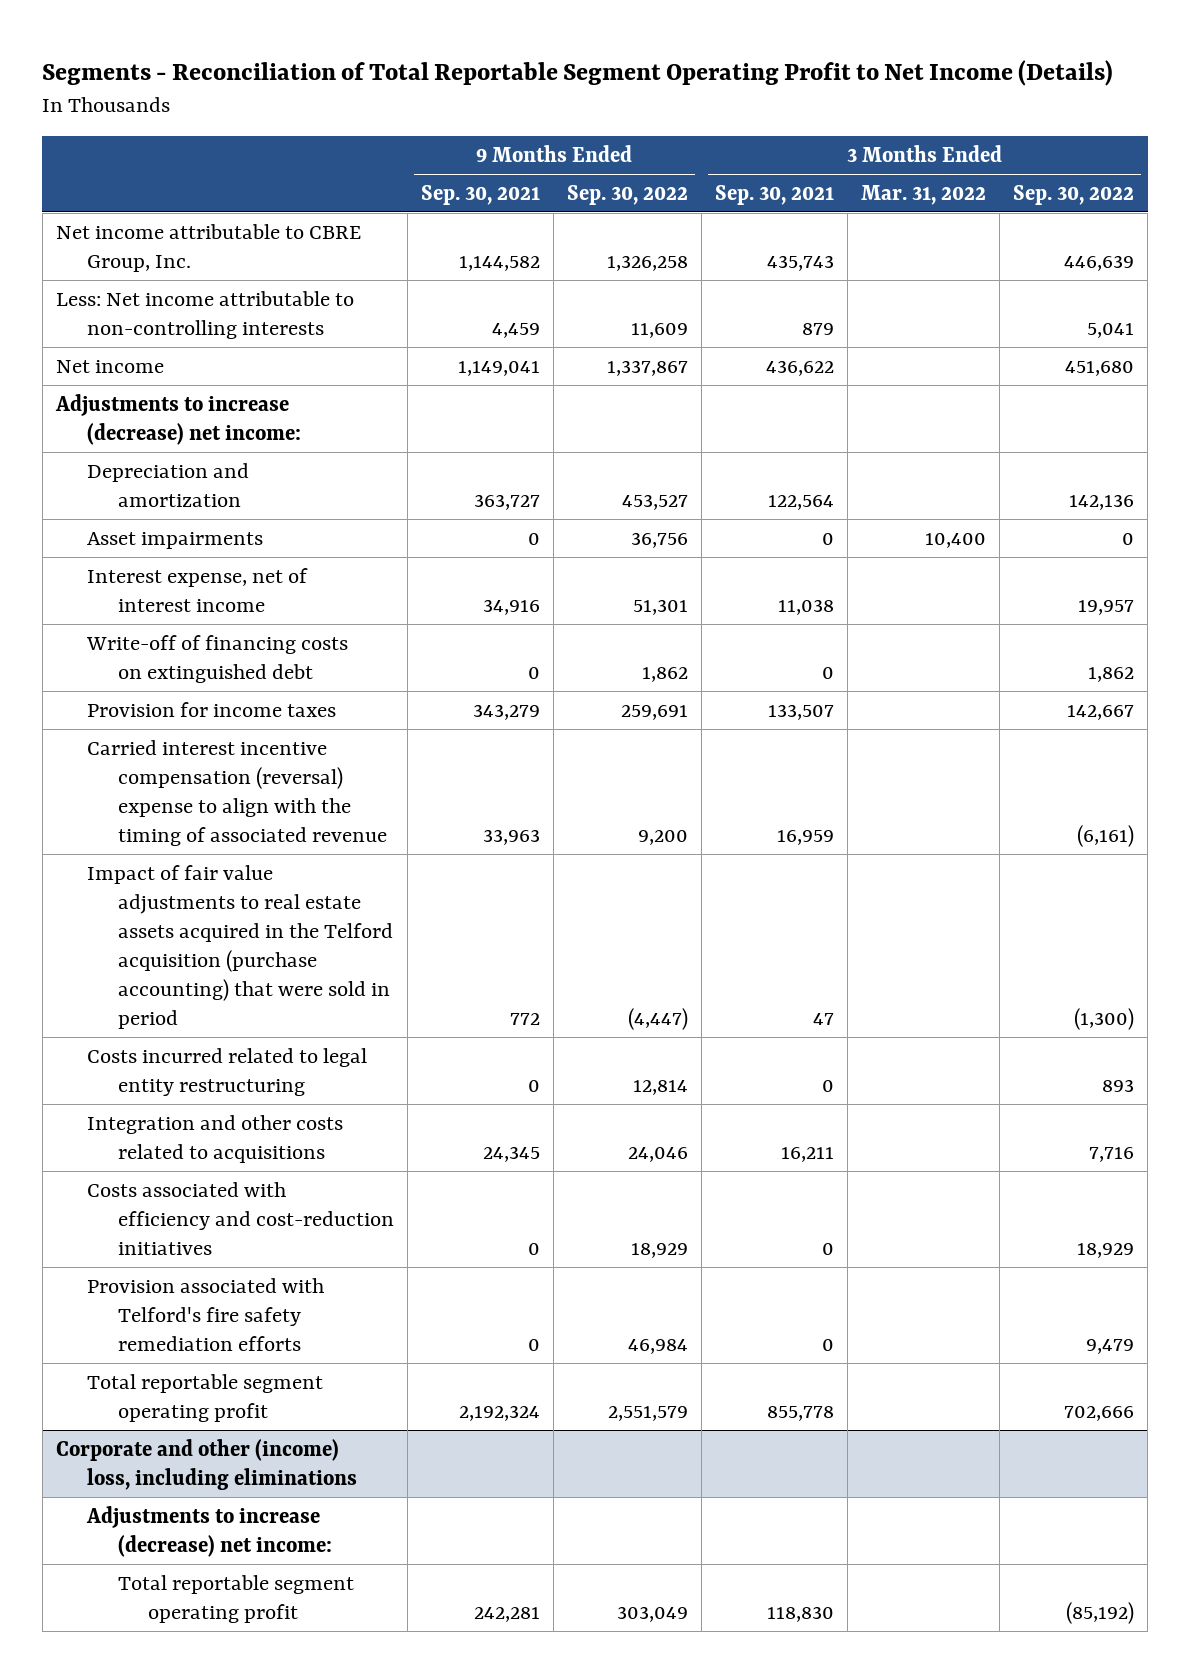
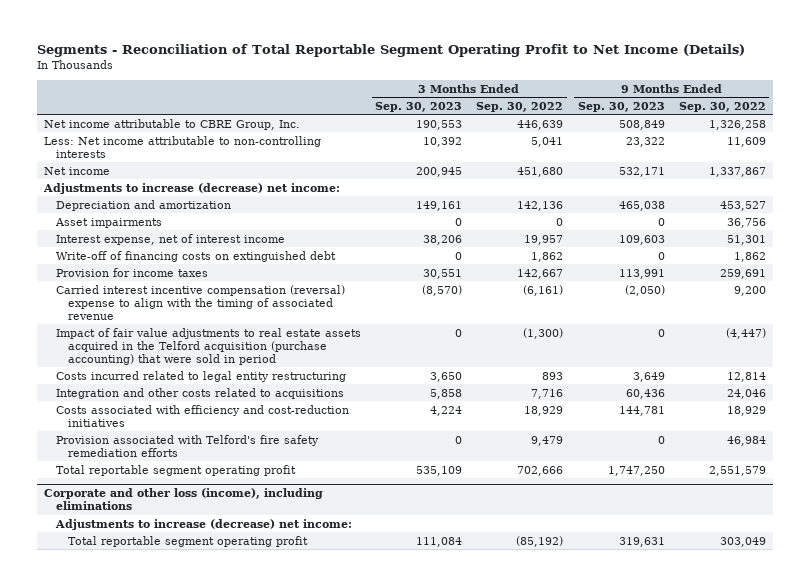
- | 9 Months Ended Sep. 30, 2021 | 9 Months Ended Sep. 30, 2022 | 3 Months Ended Sep. 30, 2021 | 3 Months Ended Mar. 31, 2022 | 3 Months Ended Sep. 30, 2022
+ | 3 Months Ended Sep. 30, 2023 | 3 Months Ended Sep. 30, 2022 | 9 Months Ended Sep. 30, 2023 | 9 Months Ended Sep. 30, 2022
- Corporate and other (income) loss, including eliminations
+ Corporate and other loss (income), including eliminations

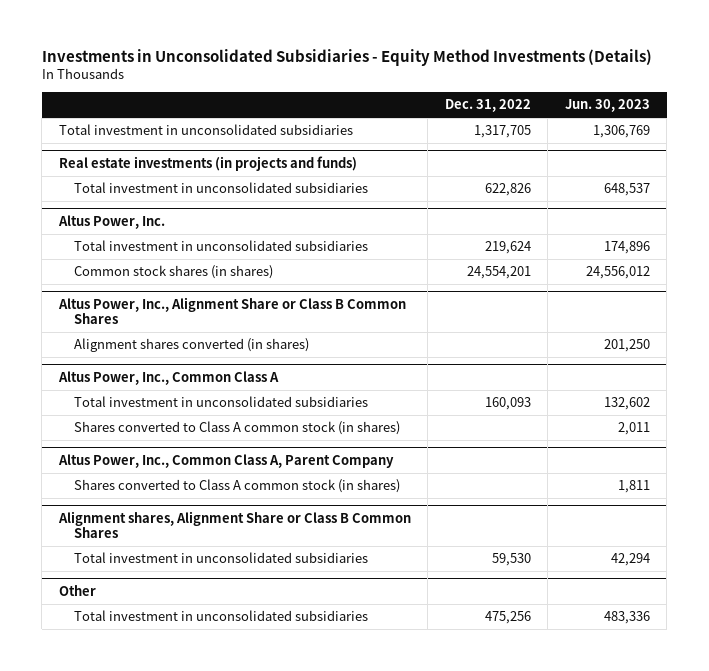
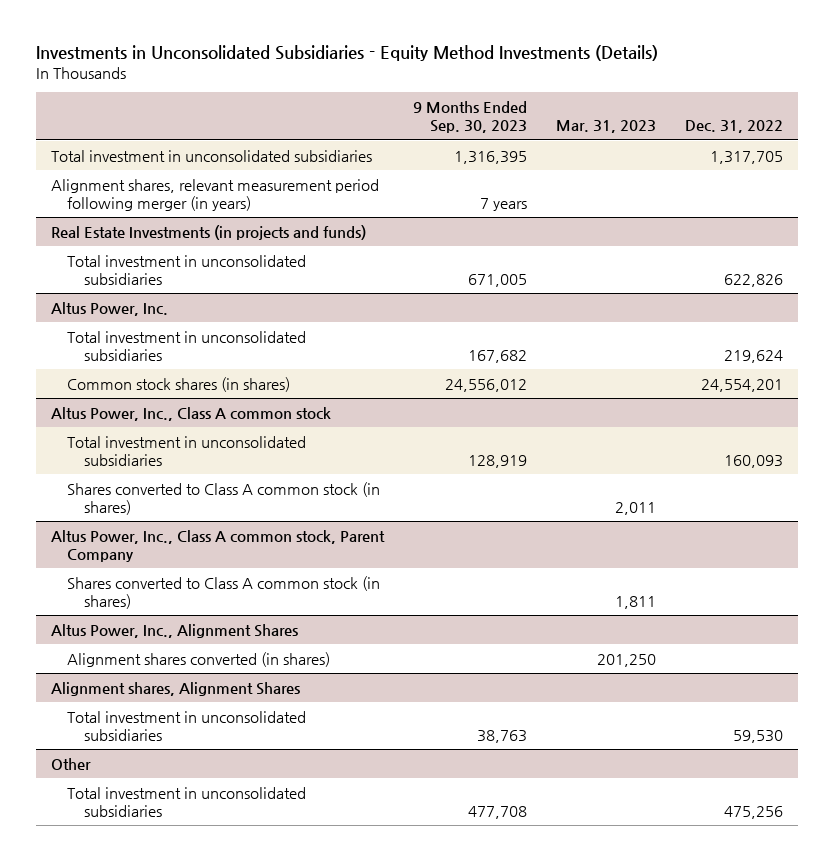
- | Dec. 31, 2022 | Jun. 30, 2023
+ | 9 Months Ended Sep. 30, 2023 | Mar. 31, 2023 | Dec. 31, 2022
- Real estate investments (in projects and funds)
+ Alignment shares, relevant measurement period following merger (in years) | 7 years | |
+ Real Estate Investments (in projects and funds)
- Altus Power, Inc., Alignment Share or Class B Common Shares
- Alignment shares converted (in shares) | | 201,250
- Altus Power, Inc., Common Class A
+ Altus Power, Inc., Class A common stock
- Altus Power, Inc., Common Class A, Parent Company
+ Altus Power, Inc., Class A common stock, Parent Company
- Alignment shares, Alignment Share or Class B Common Shares
+ Altus Power, Inc., Alignment Shares
+ Alignment shares converted (in shares) | | 201,250 |
+ Alignment shares, Alignment Shares

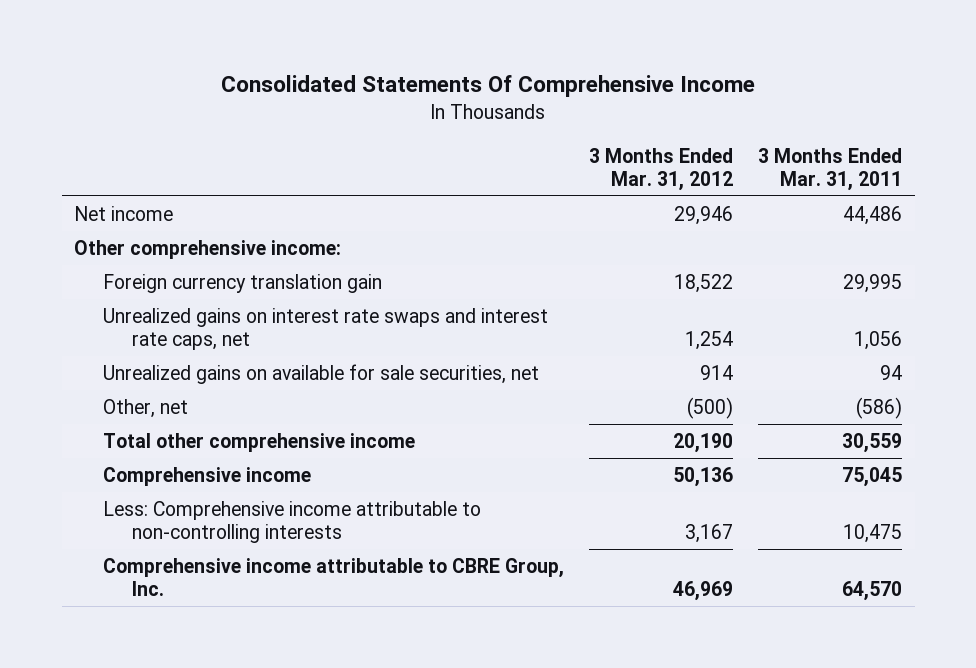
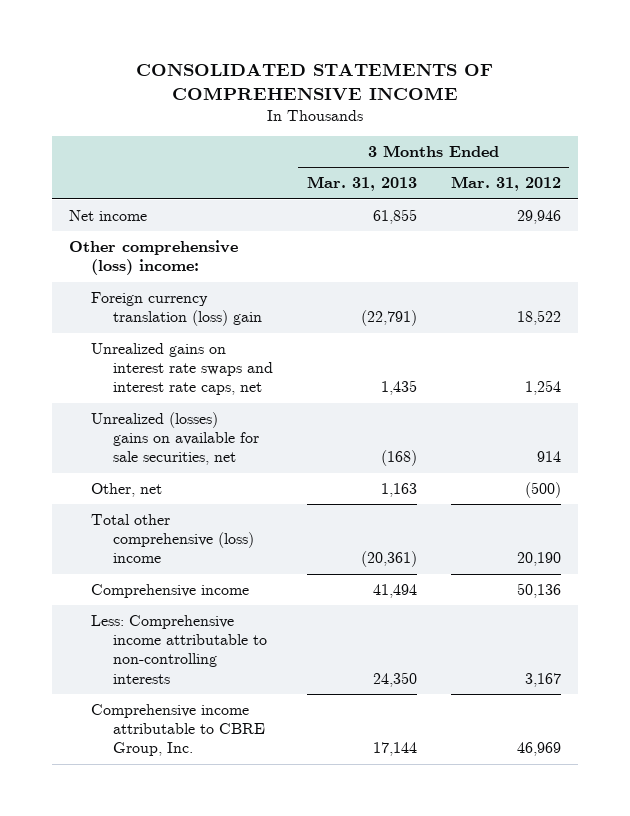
- Consolidated Statements Of Comprehensive Income
+ CONSOLIDATED STATEMENTS OF COMPREHENSIVE INCOME
- | 3 Months Ended Mar. 31, 2012 | 3 Months Ended Mar. 31, 2011
+ | 3 Months Ended Mar. 31, 2013 | 3 Months Ended Mar. 31, 2012
- Other comprehensive income:
- Foreign currency translation gain | 18,522 | 29,995
+ Other comprehensive (loss) income:
+ Foreign currency translation (loss) gain | (22,791) | 18,522
- Unrealized gains on available for sale securities, net | 914 | 94
+ Unrealized (losses) gains on available for sale securities, net | (168) | 914
- Total other comprehensive income | 20,190 | 30,559
+ Total other comprehensive (loss) income | (20,361) | 20,190

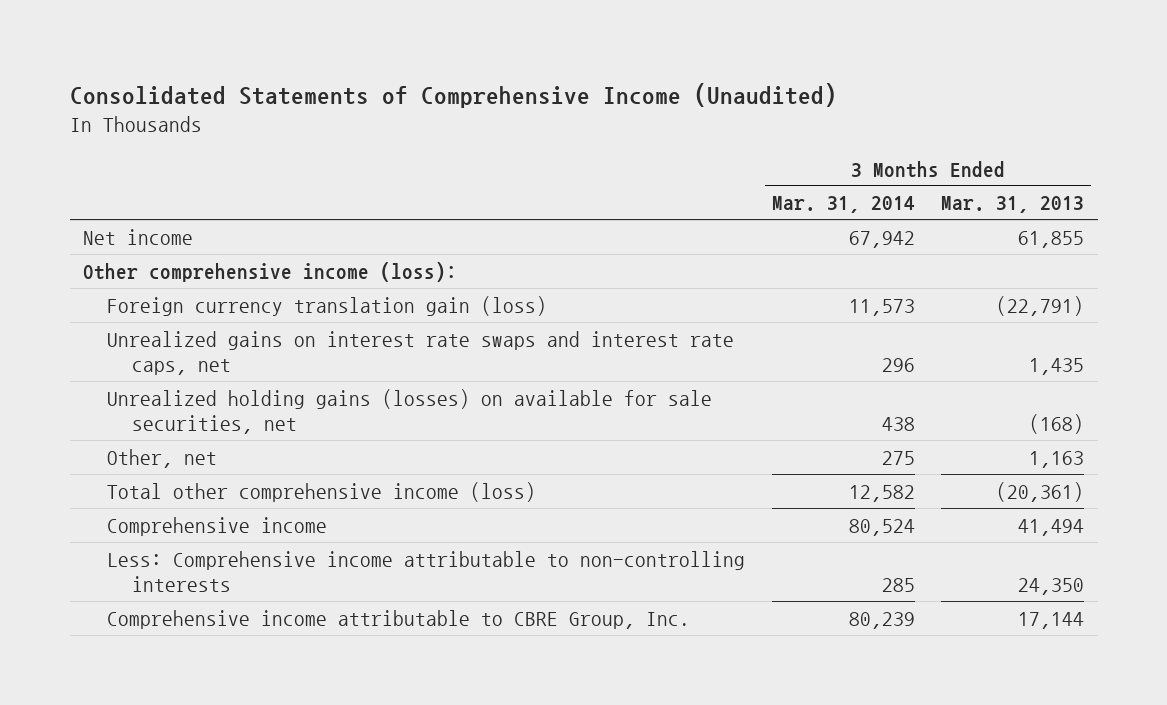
- CONSOLIDATED STATEMENTS OF COMPREHENSIVE INCOME
+ Consolidated Statements of Comprehensive Income (Unaudited)
- | 3 Months Ended Mar. 31, 2013 | 3 Months Ended Mar. 31, 2012
+ | 3 Months Ended Mar. 31, 2014 | 3 Months Ended Mar. 31, 2013
- Other comprehensive (loss) income:
- Foreign currency translation (loss) gain | (22,791) | 18,522
+ Other comprehensive income (loss):
+ Foreign currency translation gain (loss) | 11,573 | (22,791)
- Unrealized (losses) gains on available for sale securities, net | (168) | 914
+ Unrealized holding gains (losses) on available for sale securities, net | 438 | (168)
- Total other comprehensive (loss) income | (20,361) | 20,190
+ Total other comprehensive income (loss) | 12,582 | (20,361)

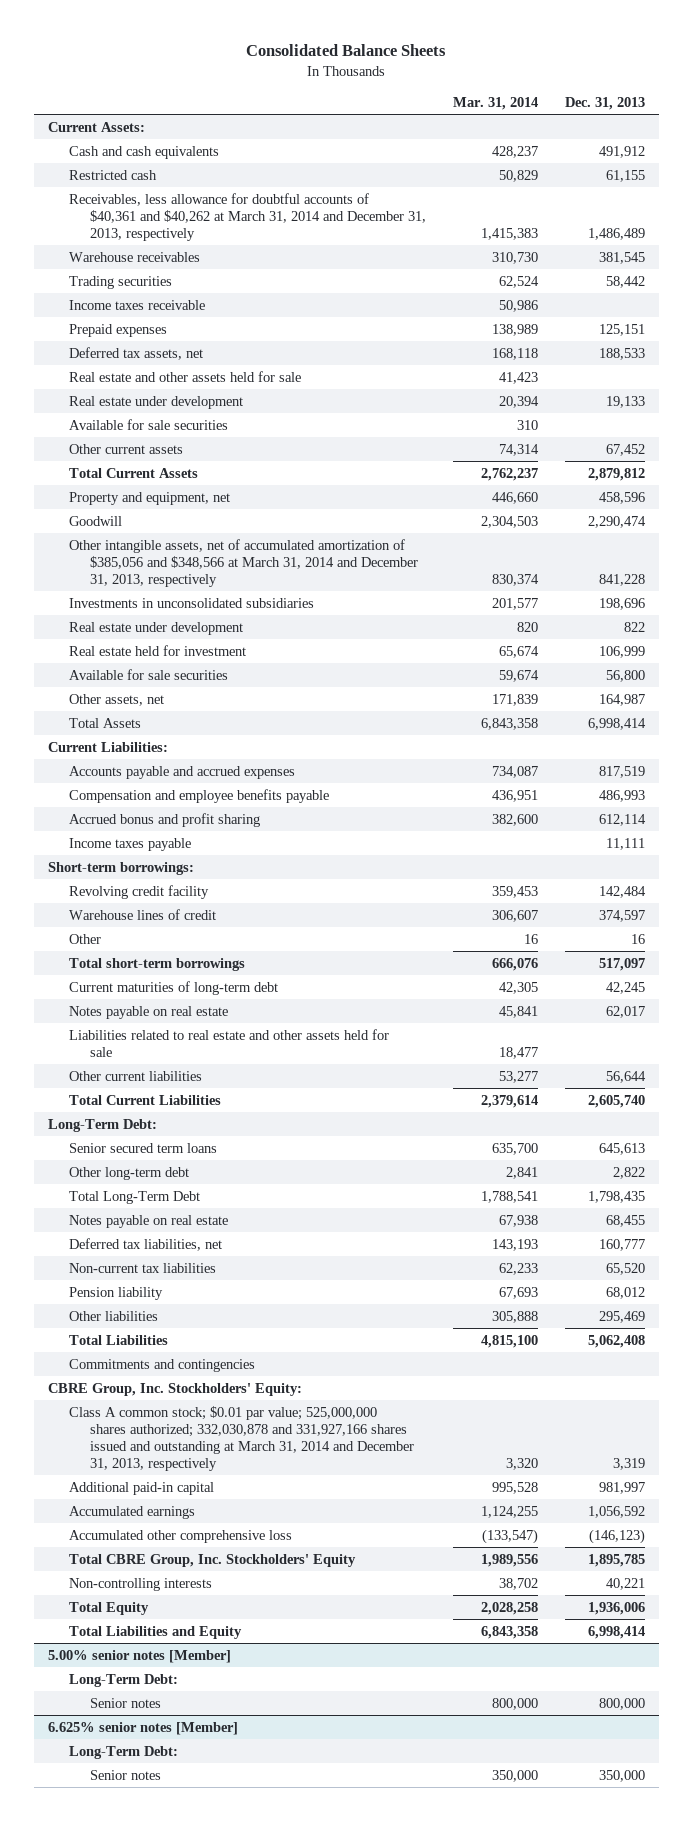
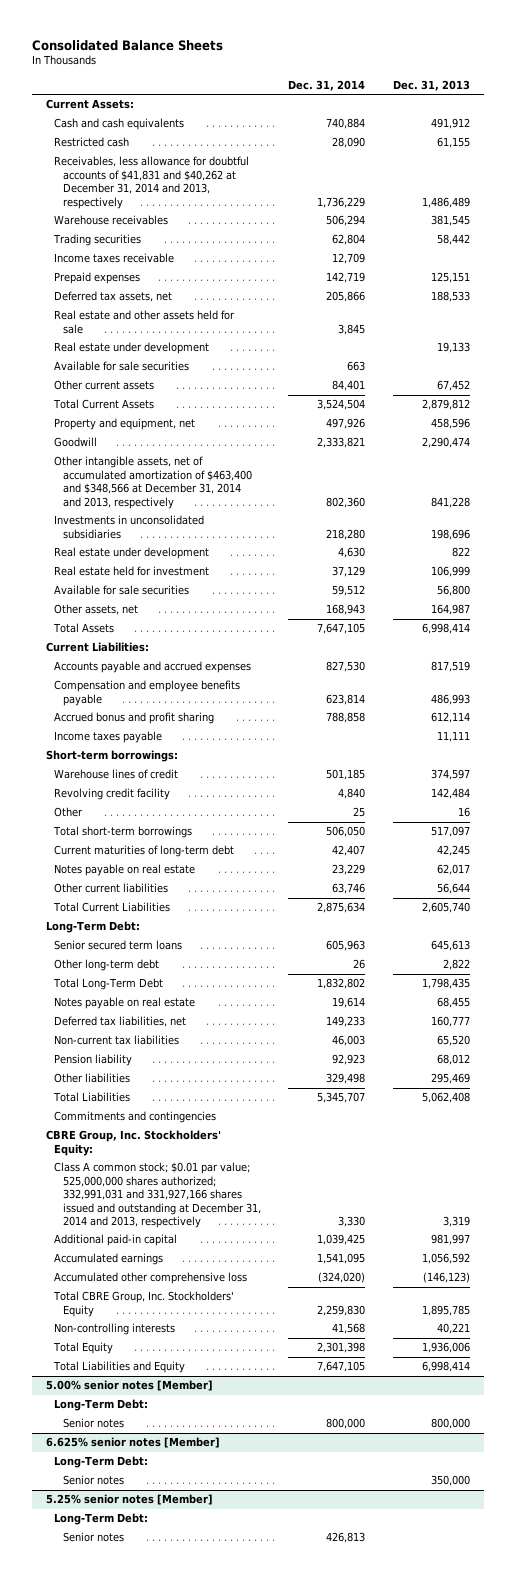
- | Mar. 31, 2014 | Dec. 31, 2013
+ | Dec. 31, 2014 | Dec. 31, 2013
- Receivables, less allowance for doubtful accounts of $40,361 and $40,262 at March 31, 2014 and December 31, 2013, respectively | 1,415,383 | 1,486,489
+ Receivables, less allowance for doubtful accounts of $41,831 and $40,262 at December 31, 2014 and 2013, respectively | 1,736,229 | 1,486,489
- Other intangible assets, net of accumulated amortization of $385,056 and $348,566 at March 31, 2014 and December 31, 2013, respectively | 830,374 | 841,228
+ Other intangible assets, net of accumulated amortization of $463,400 and $348,566 at December 31, 2014 and 2013, respectively | 802,360 | 841,228
moved down: Revolving credit facility | 4,840 | 142,484
- Liabilities related to real estate and other assets held for sale | 18,477 |
- Class A common stock; $0.01 par value; 525,000,000 shares authorized; 332,030,878 and 331,927,166 shares issued and outstanding at March 31, 2014 and December 31, 2013, respectively | 3,320 | 3,319
+ Class A common stock; $0.01 par value; 525,000,000 shares authorized; 332,991,031 and 331,927,166 shares issued and outstanding at December 31, 2014 and 2013, respectively | 3,330 | 3,319
+ 5.25% senior notes [Member]
+ Long-Term Debt:
+ Senior notes | 426,813 |

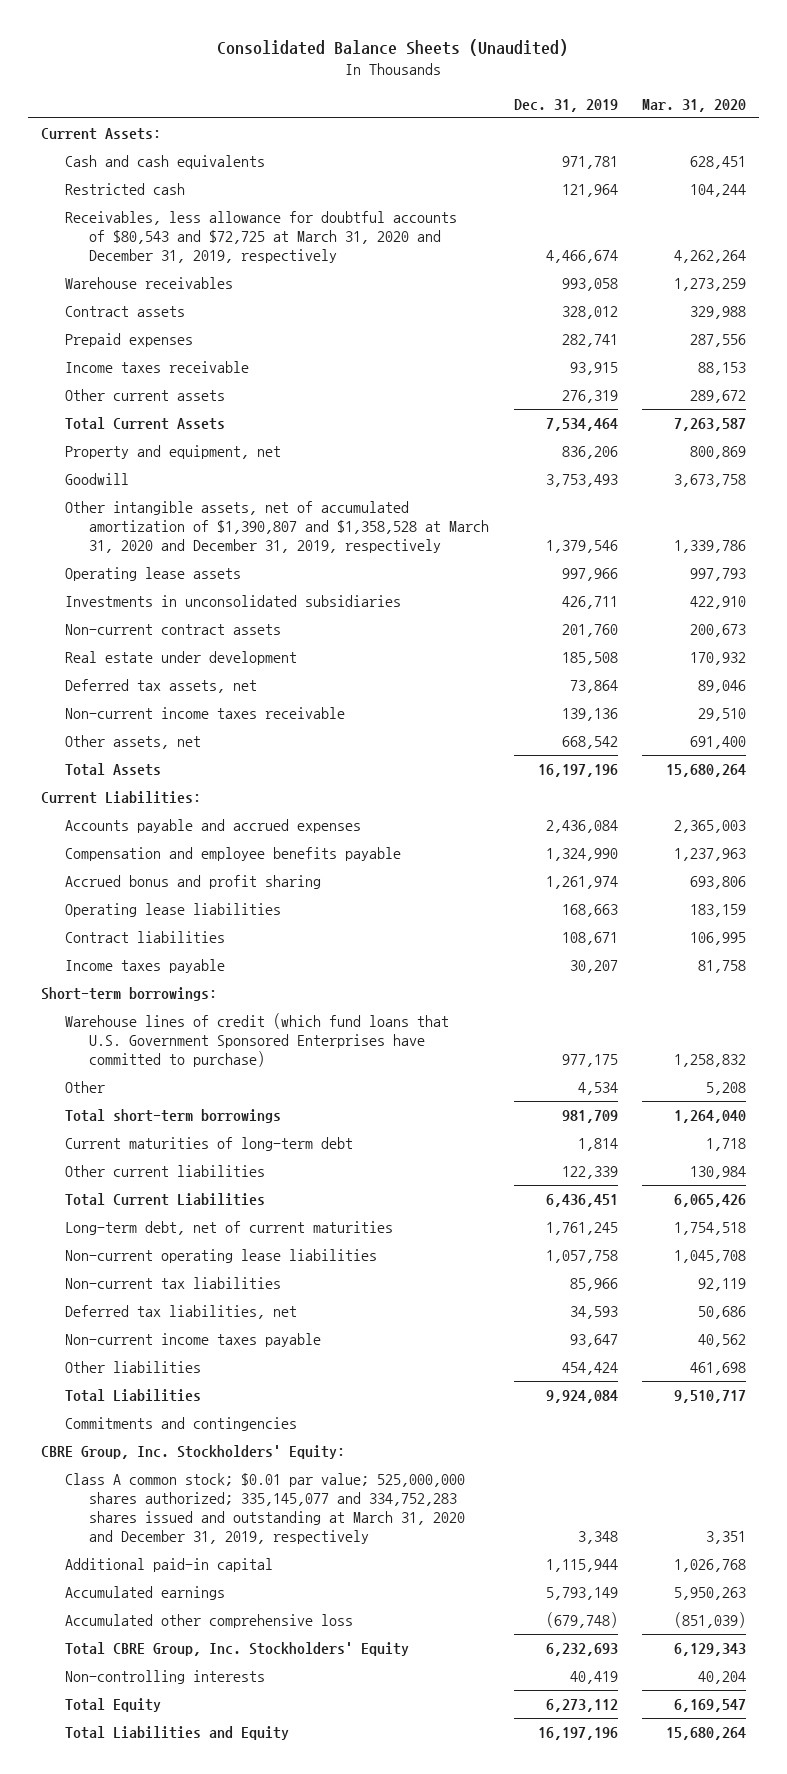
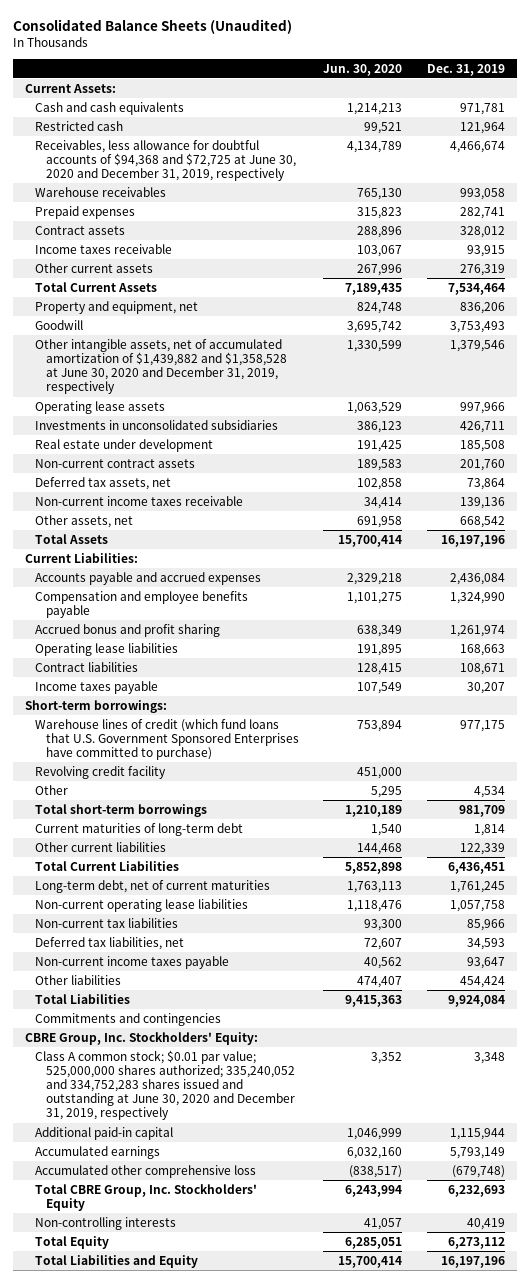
- | Dec. 31, 2019 | Mar. 31, 2020
+ | Jun. 30, 2020 | Dec. 31, 2019
- Receivables, less allowance for doubtful accounts of $80,543 and $72,725 at March 31, 2020 and December 31, 2019, respectively | 4,466,674 | 4,262,264
+ Receivables, less allowance for doubtful accounts of $94,368 and $72,725 at June 30, 2020 and December 31, 2019, respectively | 4,134,789 | 4,466,674
moved down: Contract assets | 288,896 | 328,012
- Other intangible assets, net of accumulated amortization of $1,390,807 and $1,358,528 at March 31, 2020 and December 31, 2019, respectively | 1,379,546 | 1,339,786
+ Other intangible assets, net of accumulated amortization of $1,439,882 and $1,358,528 at June 30, 2020 and December 31, 2019, respectively | 1,330,599 | 1,379,546
moved down: Non-current contract assets | 189,583 | 201,760
+ Revolving credit facility | 451,000 |
- Class A common stock; $0.01 par value; 525,000,000 shares authorized; 335,145,077 and 334,752,283 shares issued and outstanding at March 31, 2020 and December 31, 2019, respectively | 3,348 | 3,351
+ Class A common stock; $0.01 par value; 525,000,000 shares authorized; 335,240,052 and 334,752,283 shares issued and outstanding at June 30, 2020 and December 31, 2019, respectively | 3,352 | 3,348

